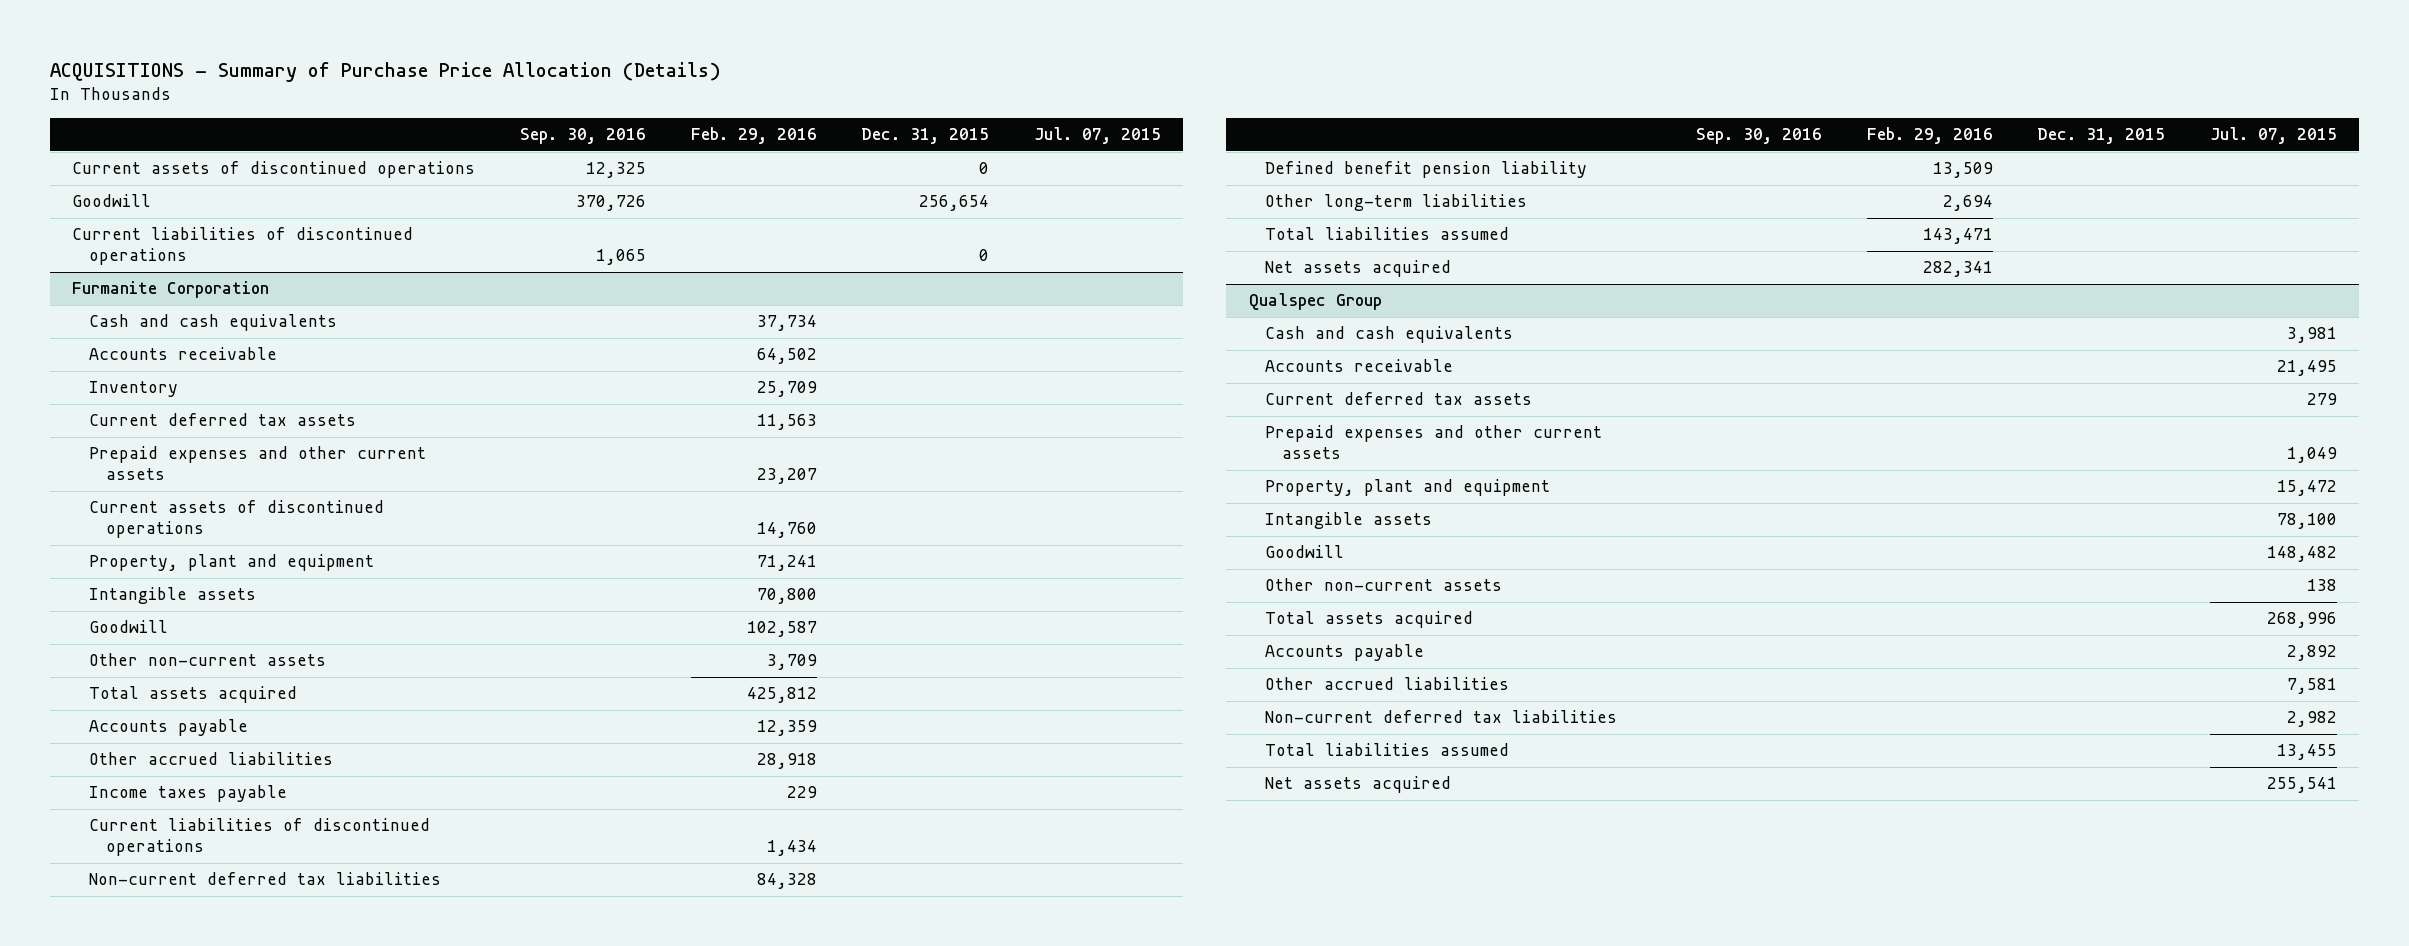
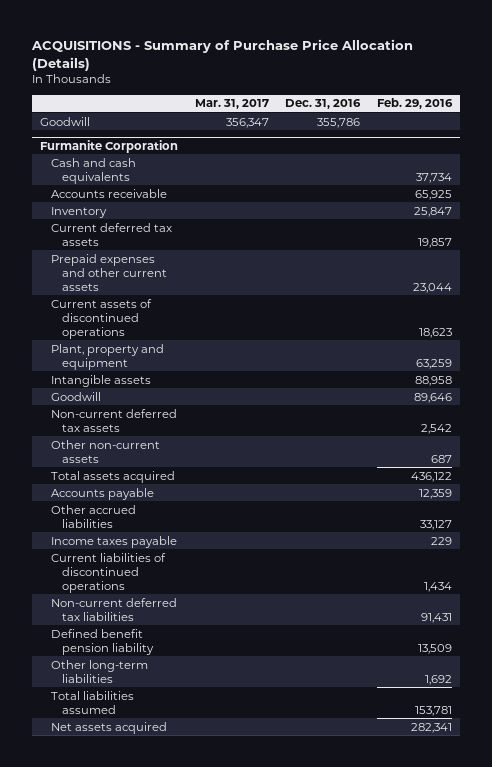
- | Sep. 30, 2016 | Feb. 29, 2016 | Dec. 31, 2015 | Jul. 07, 2015
+ | Mar. 31, 2017 | Dec. 31, 2016 | Feb. 29, 2016
- Current assets of discontinued operations | 12,325 | | 0 |
- Current liabilities of discontinued operations | 1,065 | | 0 |
@ Furmanite Corporation
- Accounts receivable | | 64,502 | |
- Inventory | | 25,709 | |
- Current deferred tax assets | | 11,563 | |
- Prepaid expenses and other current assets | | 23,207 | |
- Current assets of discontinued operations | | 14,760 | |
- Property, plant and equipment | | 71,241 | |
- Intangible assets | | 70,800 | |
- Goodwill | | 102,587 | |
- Other non-current assets | | 3,709 | |
- Total assets acquired | | 425,812 | |
+ Accounts receivable | | | 65,925
+ Inventory | | | 25,847
+ Current deferred tax assets | | | 19,857
+ Prepaid expenses and other current assets | | | 23,044
+ Current assets of discontinued operations | | | 18,623
+ Plant, property and equipment | | | 63,259
+ Intangible assets | | | 88,958
+ Goodwill | | | 89,646
+ Non-current deferred tax assets | | | 2,542
+ Other non-current assets | | | 687
+ Total assets acquired | | | 436,122
- Other accrued liabilities | | 28,918 | |
+ Other accrued liabilities | | | 33,127
- Non-current deferred tax liabilities | | 84,328 | |
+ Non-current deferred tax liabilities | | | 91,431
- Other long-term liabilities | | 2,694 | |
- Total liabilities assumed | | 143,471 | |
+ Other long-term liabilities | | | 1,692
+ Total liabilities assumed | | | 153,781
- Qualspec Group
- Cash and cash equivalents | | | | 3,981
- Accounts receivable | | | | 21,495
- Current deferred tax assets | | | | 279
- Prepaid expenses and other current assets | | | | 1,049
- Property, plant and equipment | | | | 15,472
- Intangible assets | | | | 78,100
- Goodwill | | | | 148,482
- Other non-current assets | | | | 138
- Total assets acquired | | | | 268,996
- Accounts payable | | | | 2,892
- Other accrued liabilities | | | | 7,581
- Non-current deferred tax liabilities | | | | 2,982
- Total liabilities assumed | | | | 13,455
- Net assets acquired | | | | 255,541

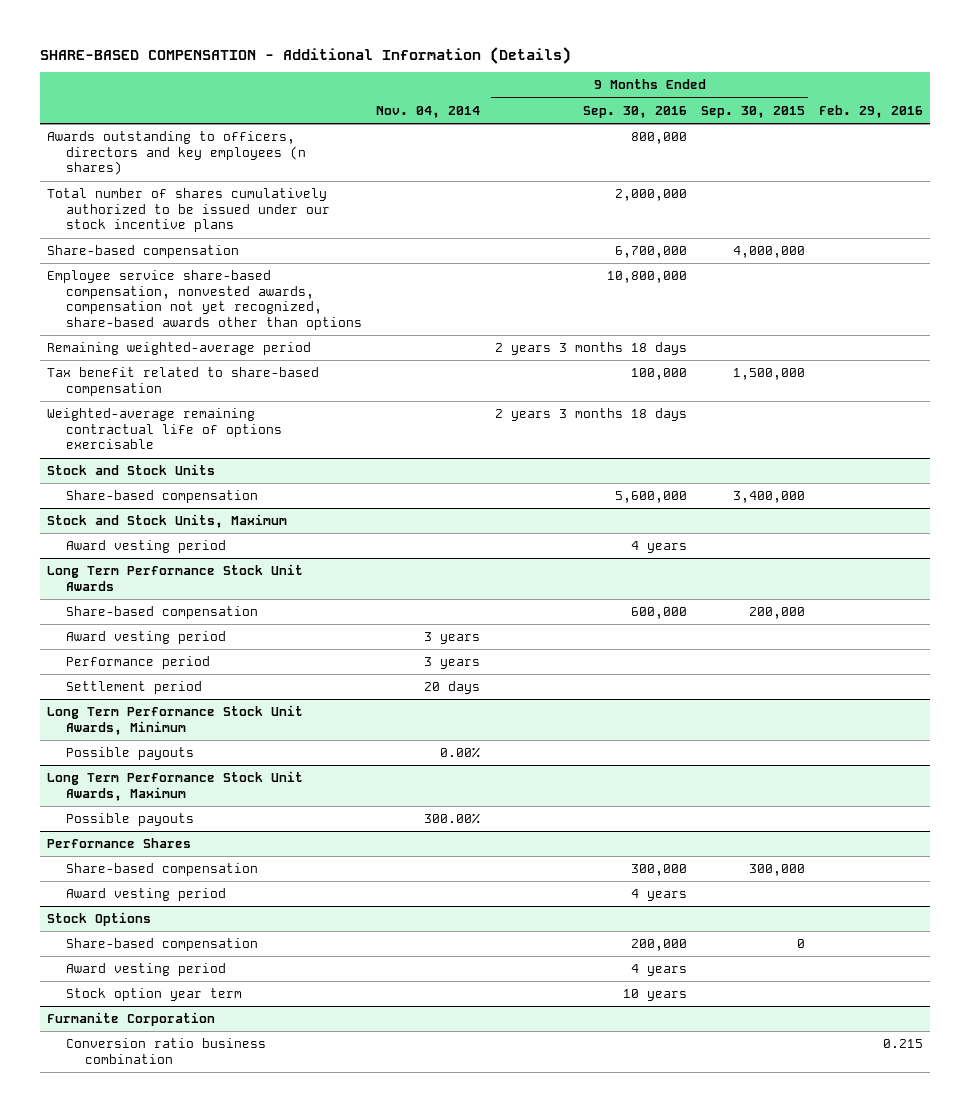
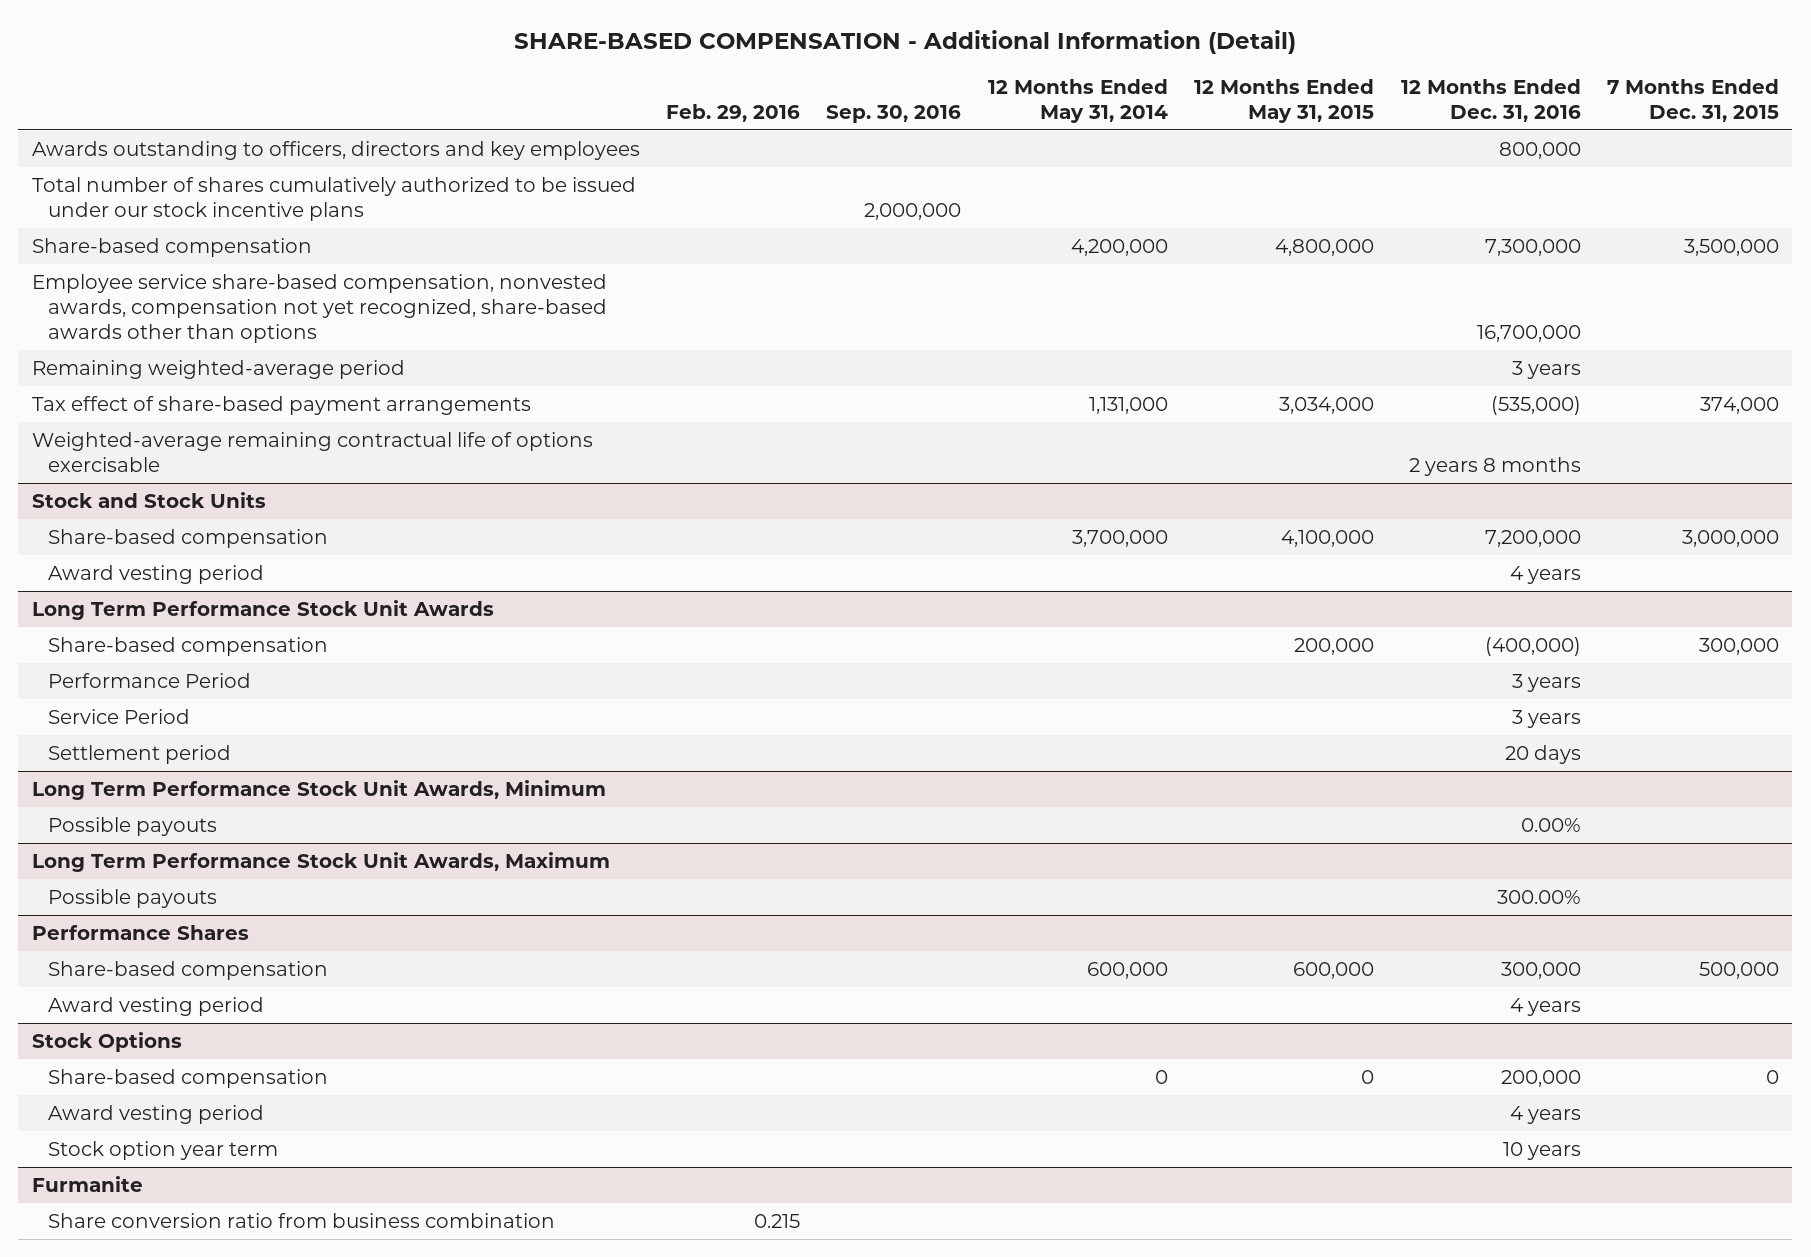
- SHARE-BASED COMPENSATION - Additional Information (Details)
+ SHARE-BASED COMPENSATION - Additional Information (Detail)
- | Nov. 04, 2014 | 9 Months Ended Sep. 30, 2016 | 9 Months Ended Sep. 30, 2015 | Feb. 29, 2016
+ | Feb. 29, 2016 | Sep. 30, 2016 | 12 Months Ended May 31, 2014 | 12 Months Ended May 31, 2015 | 12 Months Ended Dec. 31, 2016 | 7 Months Ended Dec. 31, 2015
- Awards outstanding to officers, directors and key employees (n shares) | | 800,000 | |
+ Awards outstanding to officers, directors and key employees | | | | | 800,000 |
- Tax benefit related to share-based compensation | | 100,000 | 1,500,000 |
+ Tax effect of share-based payment arrangements | | | 1,131,000 | 3,034,000 | (535,000) | 374,000
- Stock and Stock Units, Maximum
- Award vesting period | | 4 years | |
@ Stock and Stock Units
+ Award vesting period | | | | | 4 years |
@ Long Term Performance Stock Unit Awards
- Award vesting period | 3 years | | |
- Performance period | 3 years | | |
+ Performance Period | | | | | 3 years |
+ Service Period | | | | | 3 years |
- Furmanite Corporation
- Conversion ratio business combination | | | | 0.215
+ Furmanite
+ Share conversion ratio from business combination | 0.215 | | | | |

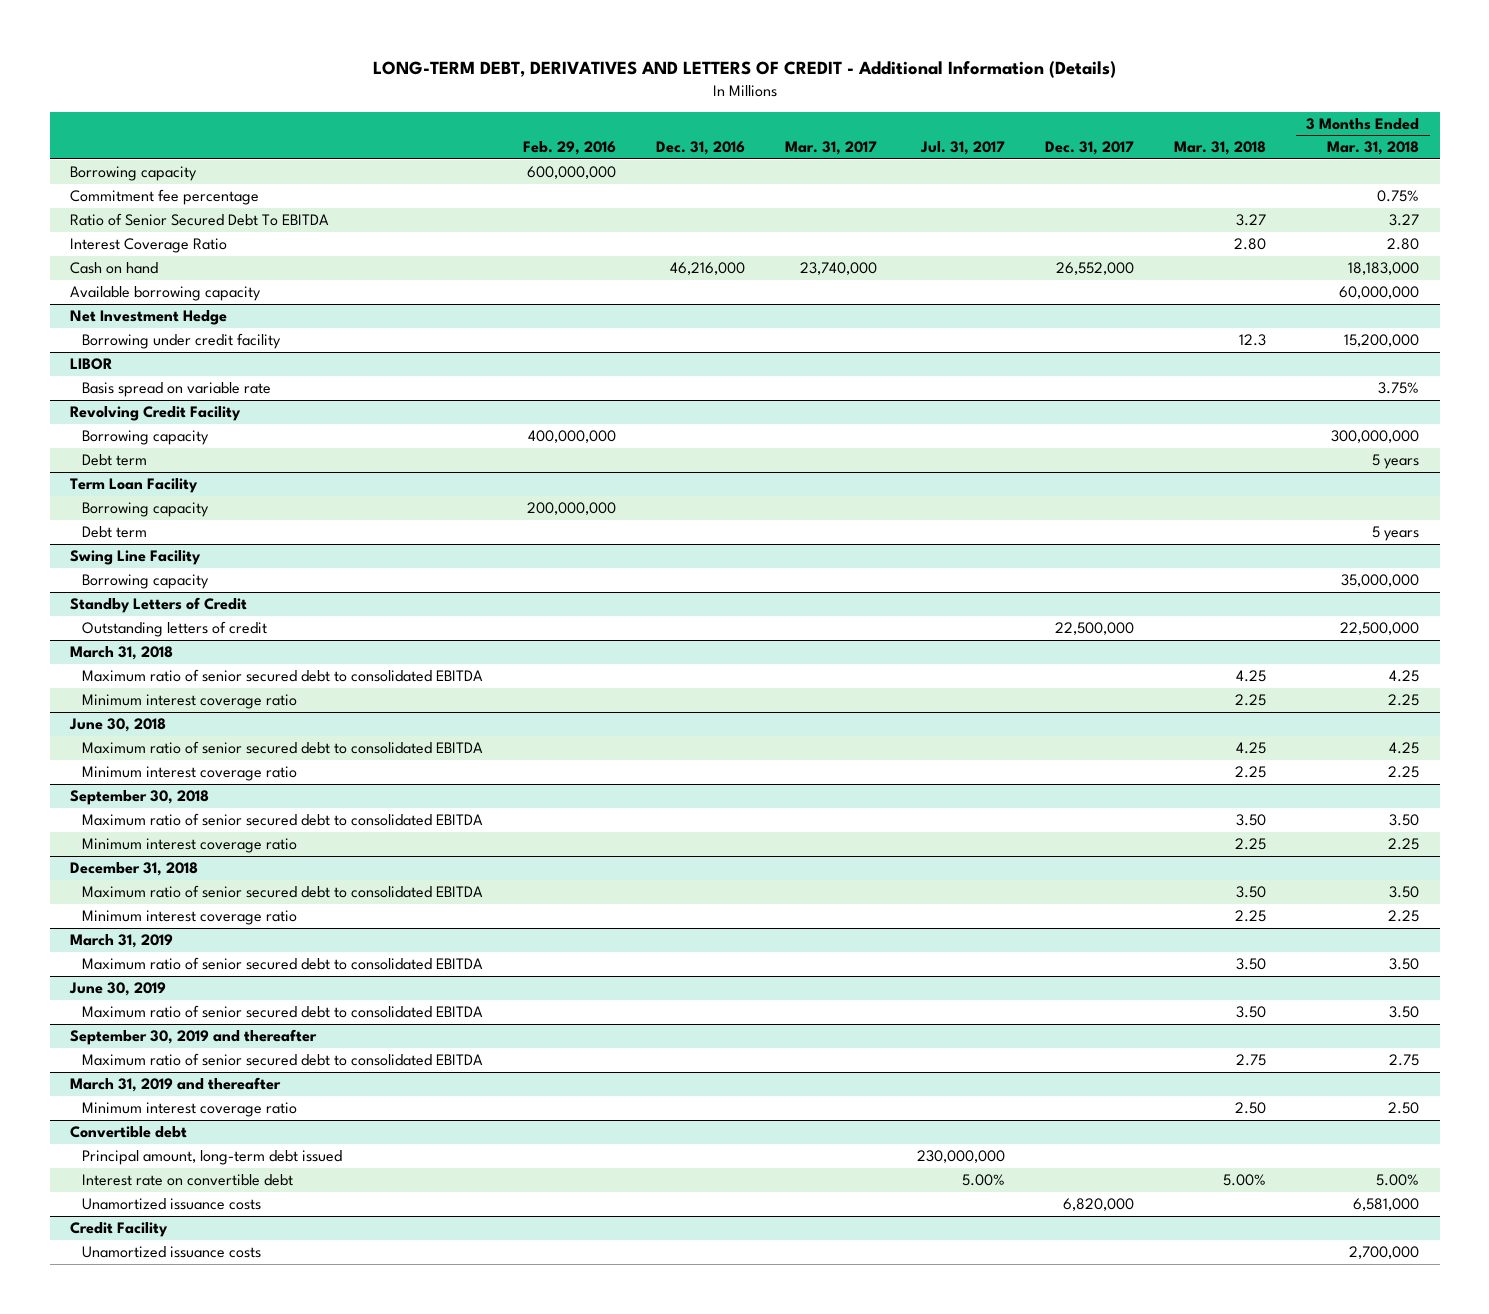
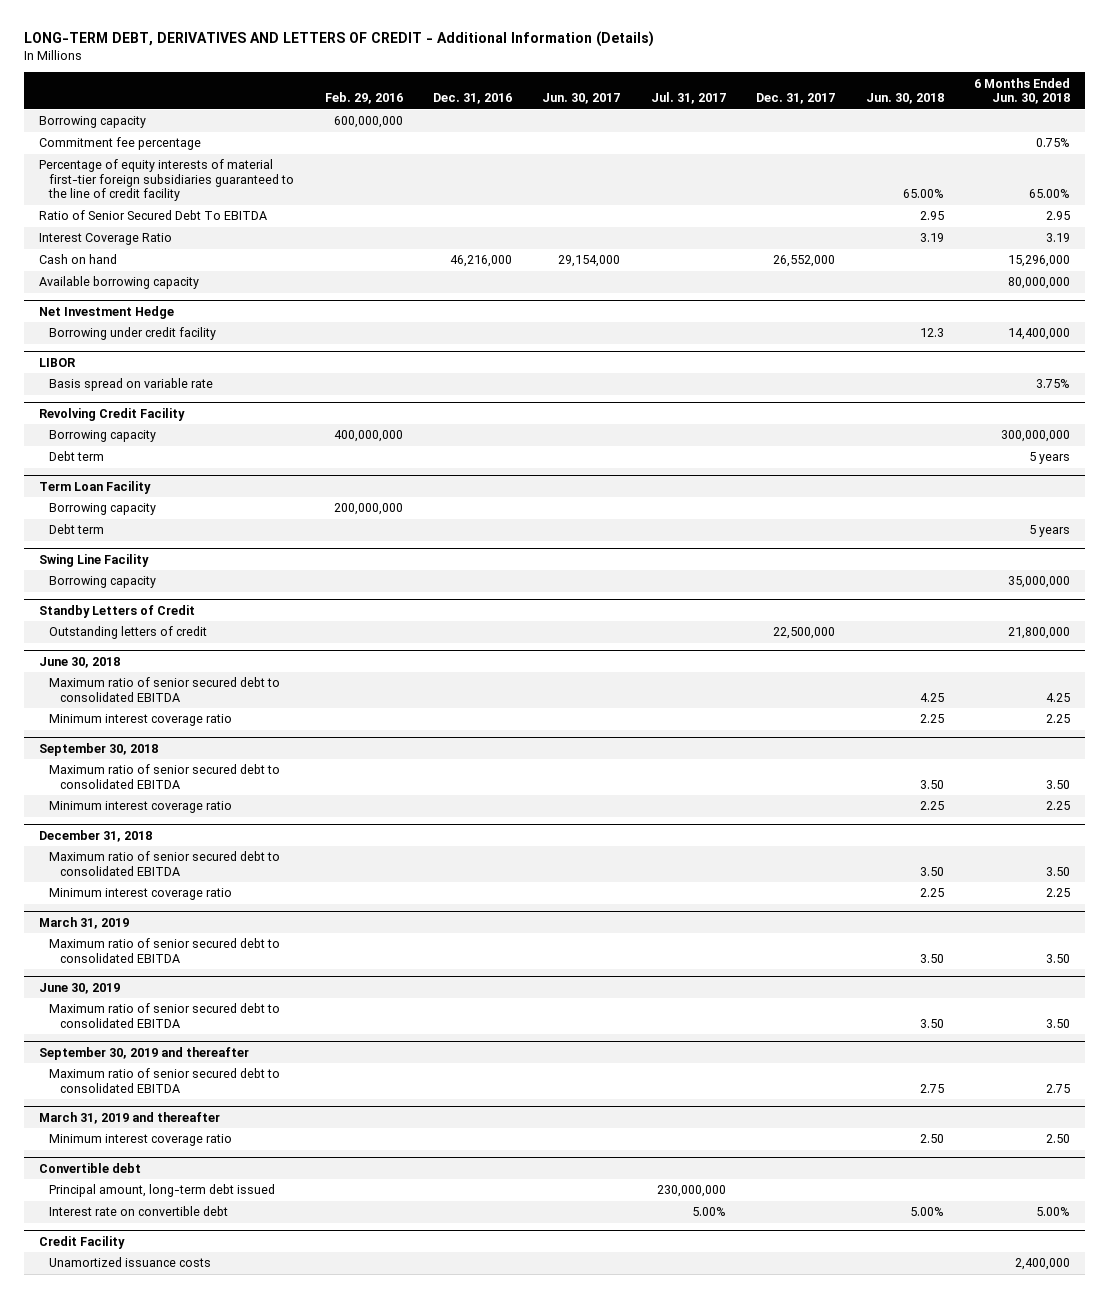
- | Feb. 29, 2016 | Dec. 31, 2016 | Mar. 31, 2017 | Jul. 31, 2017 | Dec. 31, 2017 | Mar. 31, 2018 | 3 Months Ended Mar. 31, 2018
+ | Feb. 29, 2016 | Dec. 31, 2016 | Jun. 30, 2017 | Jul. 31, 2017 | Dec. 31, 2017 | Jun. 30, 2018 | 6 Months Ended Jun. 30, 2018
+ Percentage of equity interests of material first-tier foreign subsidiaries guaranteed to the line of credit facility | | | | | | 65.00% | 65.00%
- March 31, 2018
- Maximum ratio of senior secured debt to consolidated EBITDA | | | | | | 4.25 | 4.25
- Minimum interest coverage ratio | | | | | | 2.25 | 2.25
@ Convertible debt
- Unamortized issuance costs | | | | | 6,820,000 | | 6,581,000

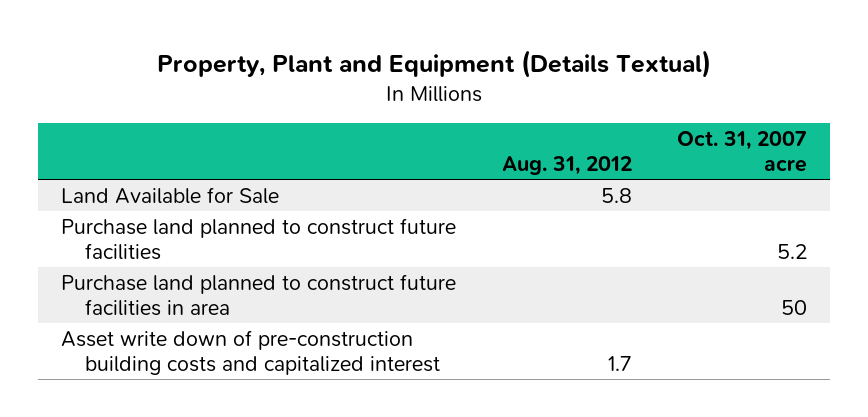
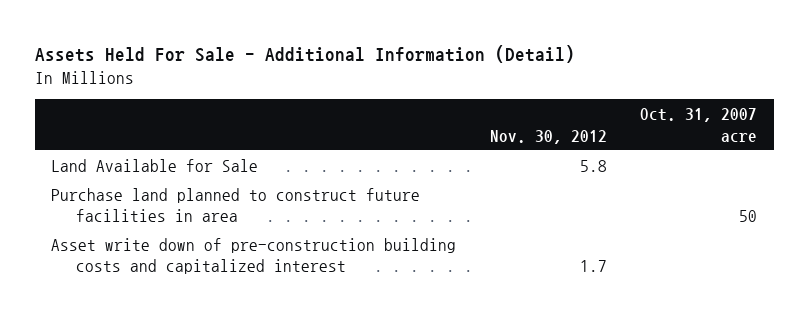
- Property, Plant and Equipment (Details Textual)
+ Assets Held For Sale - Additional Information (Detail)
- | Aug. 31, 2012 | Oct. 31, 2007 acre
+ | Nov. 30, 2012 | Oct. 31, 2007 acre
- Purchase land planned to construct future facilities | | 5.2

